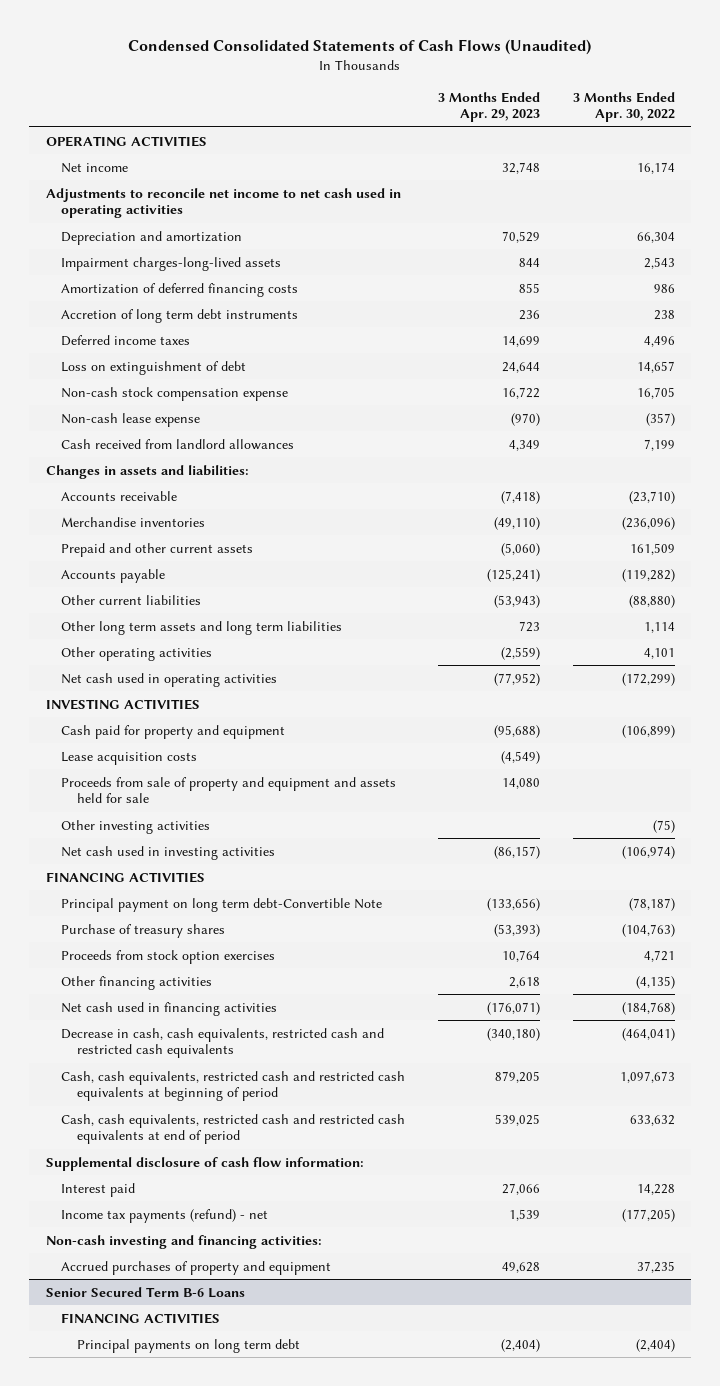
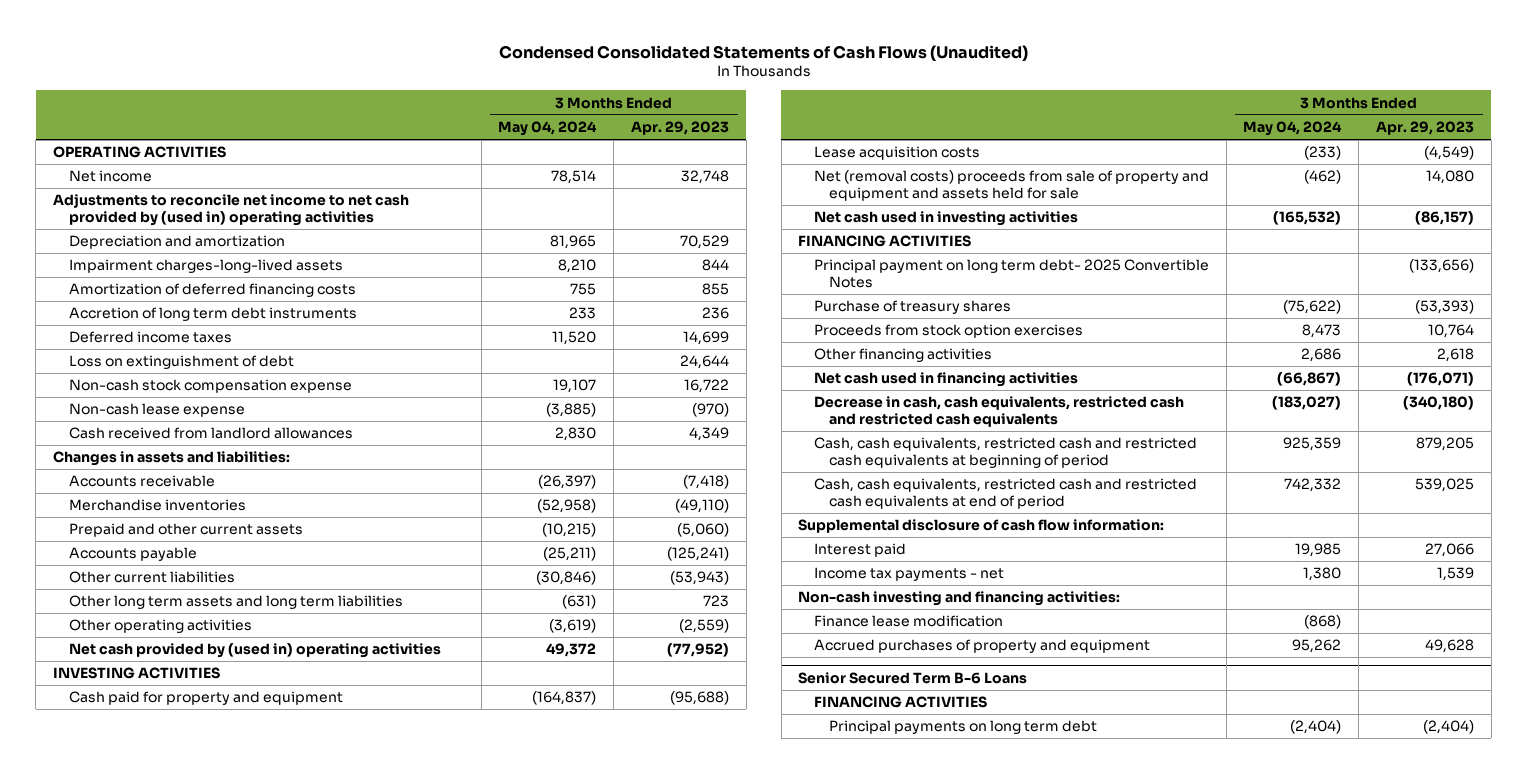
- | 3 Months Ended Apr. 29, 2023 | 3 Months Ended Apr. 30, 2022
+ | 3 Months Ended May 04, 2024 | 3 Months Ended Apr. 29, 2023
- Adjustments to reconcile net income to net cash used in operating activities
+ Adjustments to reconcile net income to net cash provided by (used in) operating activities
- Net cash used in operating activities | (77,952) | (172,299)
+ Net cash provided by (used in) operating activities | 49,372 | (77,952)
- Proceeds from sale of property and equipment and assets held for sale | 14,080 |
- Other investing activities | | (75)
+ Net (removal costs) proceeds from sale of property and equipment and assets held for sale | (462) | 14,080
- Principal payment on long term debt-Convertible Note | (133,656) | (78,187)
+ Principal payment on long term debt- 2025 Convertible Notes | | (133,656)
- Income tax payments (refund) - net | 1,539 | (177,205)
+ Income tax payments - net | 1,380 | 1,539
+ Finance lease modification | (868) |

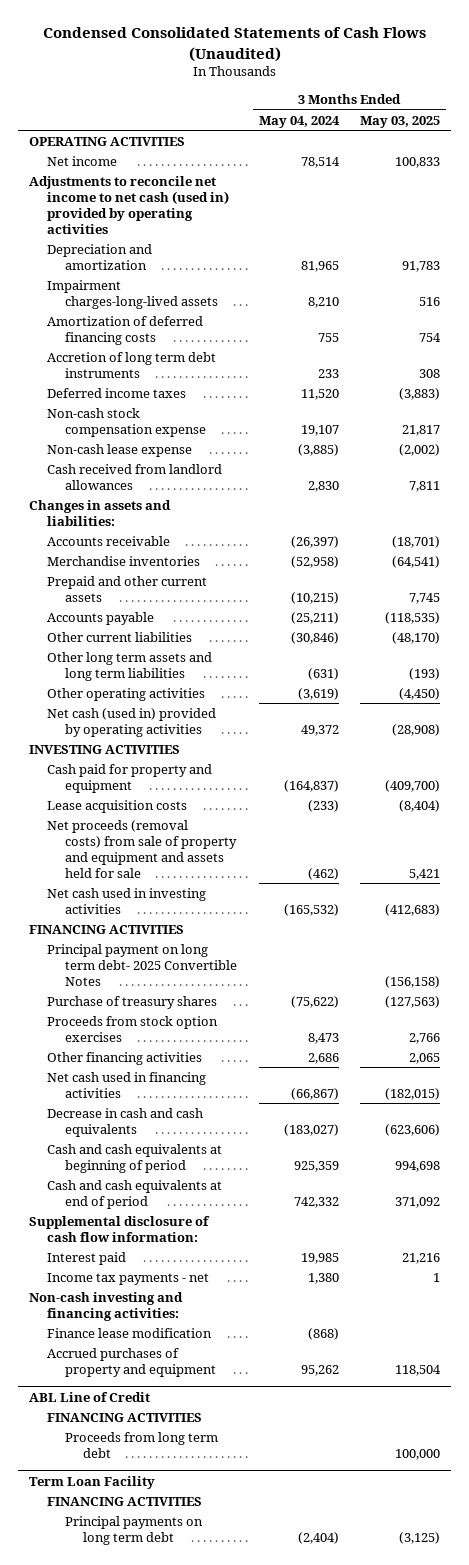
- | 3 Months Ended May 04, 2024 | 3 Months Ended Apr. 29, 2023
+ | 3 Months Ended May 04, 2024 | 3 Months Ended May 03, 2025
- Adjustments to reconcile net income to net cash provided by (used in) operating activities
+ Adjustments to reconcile net income to net cash (used in) provided by operating activities
- Loss on extinguishment of debt | | 24,644
- Net cash provided by (used in) operating activities | 49,372 | (77,952)
+ Net cash (used in) provided by operating activities | 49,372 | (28,908)
- Net (removal costs) proceeds from sale of property and equipment and assets held for sale | (462) | 14,080
+ Net proceeds (removal costs) from sale of property and equipment and assets held for sale | (462) | 5,421
- Decrease in cash, cash equivalents, restricted cash and restricted cash equivalents | (183,027) | (340,180)
- Cash, cash equivalents, restricted cash and restricted cash equivalents at beginning of period | 925,359 | 879,205
- Cash, cash equivalents, restricted cash and restricted cash equivalents at end of period | 742,332 | 539,025
+ Decrease in cash and cash equivalents | (183,027) | (623,606)
+ Cash and cash equivalents at beginning of period | 925,359 | 994,698
+ Cash and cash equivalents at end of period | 742,332 | 371,092
- Senior Secured Term B-6 Loans
+ ABL Line of Credit
+ Proceeds from long term debt | | 100,000
+ Term Loan Facility
+ FINANCING ACTIVITIES

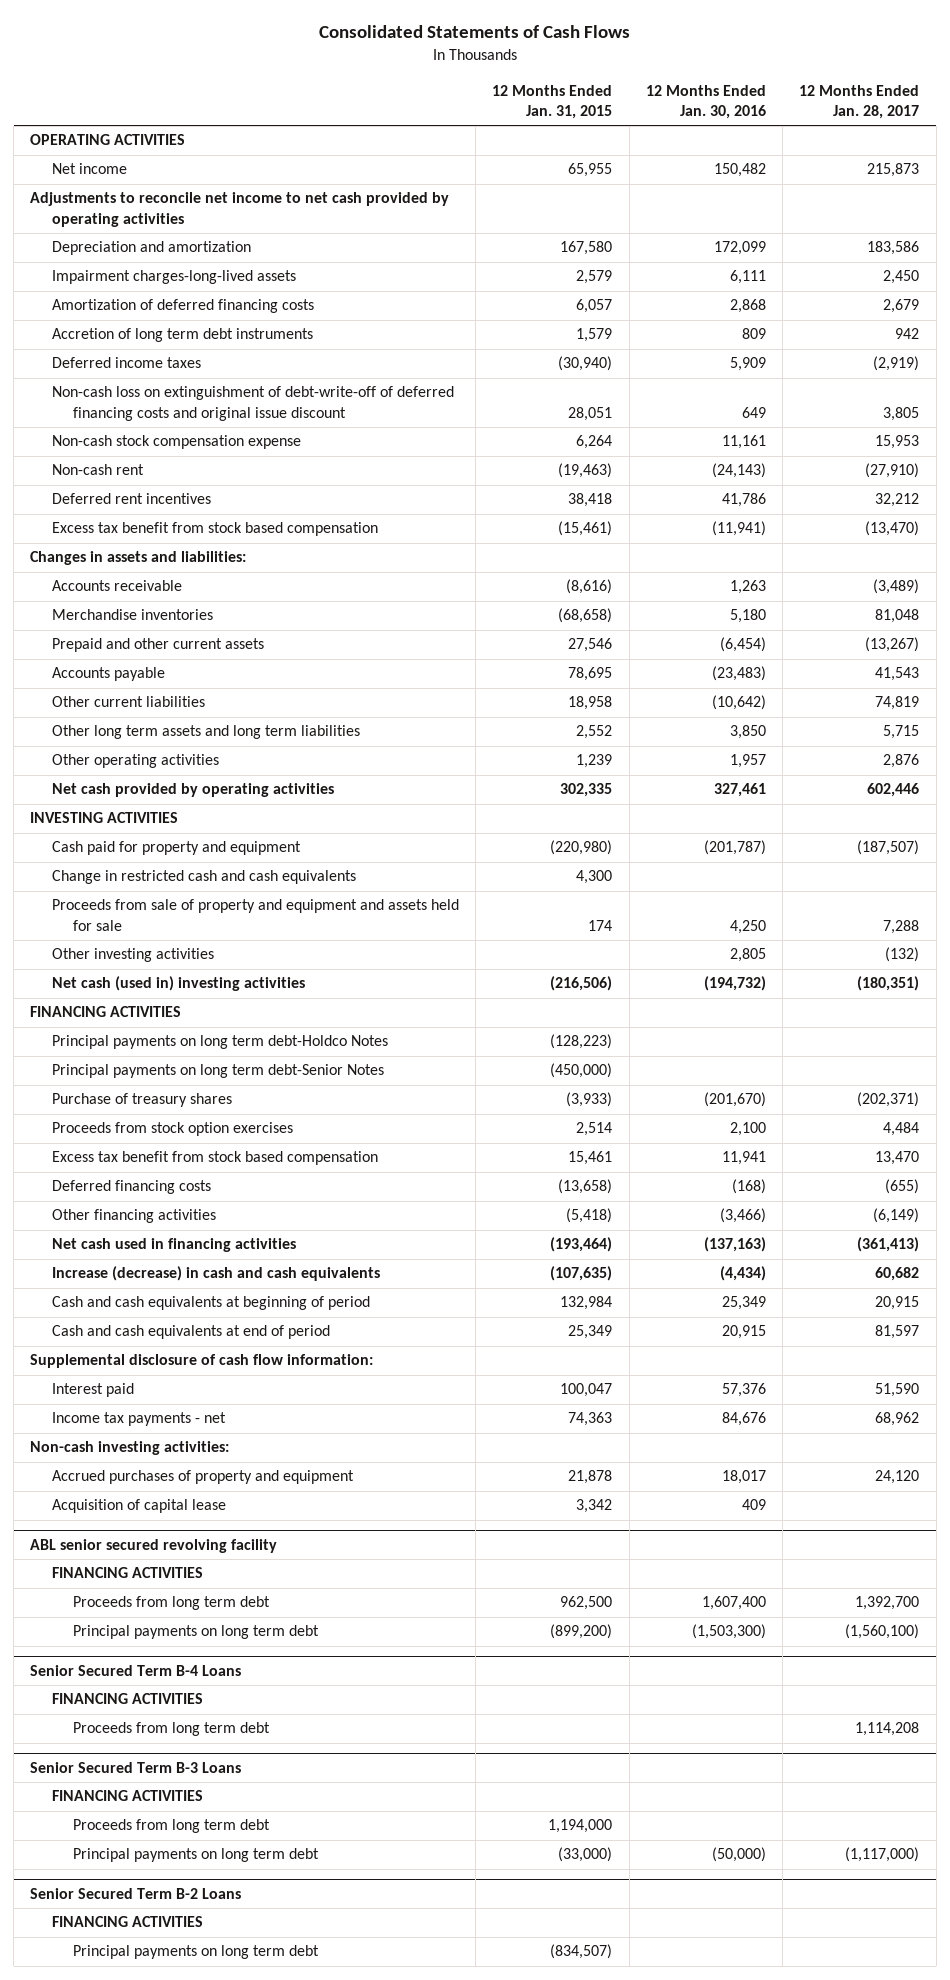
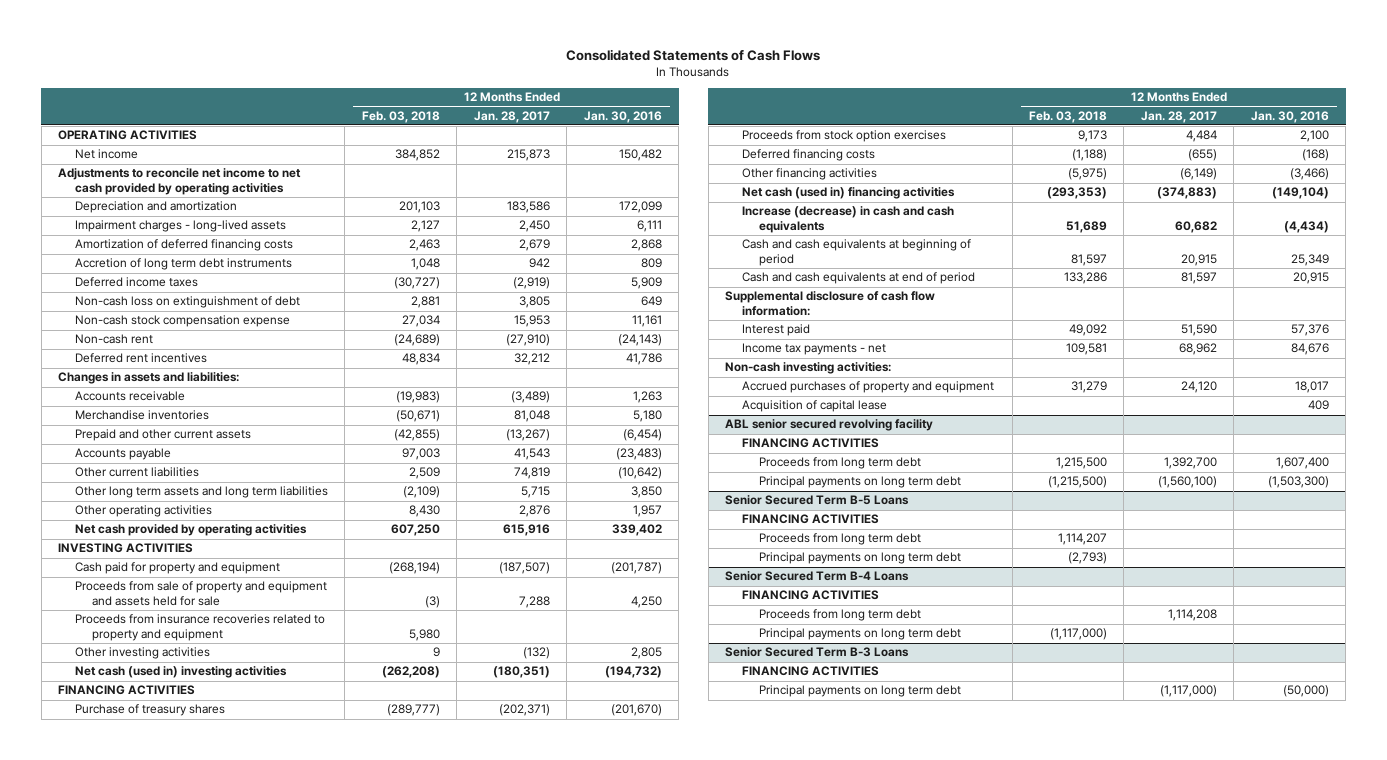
- | 12 Months Ended Jan. 31, 2015 | 12 Months Ended Jan. 30, 2016 | 12 Months Ended Jan. 28, 2017
+ | 12 Months Ended Feb. 03, 2018 | 12 Months Ended Jan. 28, 2017 | 12 Months Ended Jan. 30, 2016
- Impairment charges-long-lived assets | 2,579 | 6,111 | 2,450
+ Impairment charges - long-lived assets | 2,127 | 2,450 | 6,111
- Non-cash loss on extinguishment of debt-write-off of deferred financing costs and original issue discount | 28,051 | 649 | 3,805
+ Non-cash loss on extinguishment of debt | 2,881 | 3,805 | 649
- Excess tax benefit from stock based compensation | (15,461) | (11,941) | (13,470)
- Net cash provided by operating activities | 302,335 | 327,461 | 602,446
+ Net cash provided by operating activities | 607,250 | 615,916 | 339,402
- Change in restricted cash and cash equivalents | 4,300 | |
+ Proceeds from insurance recoveries related to property and equipment | 5,980 | |
- Principal payments on long term debt-Holdco Notes | (128,223) | |
- Principal payments on long term debt-Senior Notes | (450,000) | |
- Excess tax benefit from stock based compensation | 15,461 | 11,941 | 13,470
- Net cash used in financing activities | (193,464) | (137,163) | (361,413)
+ Net cash (used in) financing activities | (293,353) | (374,883) | (149,104)
+ Senior Secured Term B-5 Loans
+ FINANCING ACTIVITIES
+ Proceeds from long term debt | 1,114,207 | |
+ Principal payments on long term debt | (2,793) | |
@ Senior Secured Term B-4 Loans
+ Principal payments on long term debt | (1,117,000) | |
@ Senior Secured Term B-3 Loans
- Proceeds from long term debt | 1,194,000 | |
- Senior Secured Term B-2 Loans
- FINANCING ACTIVITIES
- Principal payments on long term debt | (834,507) | |

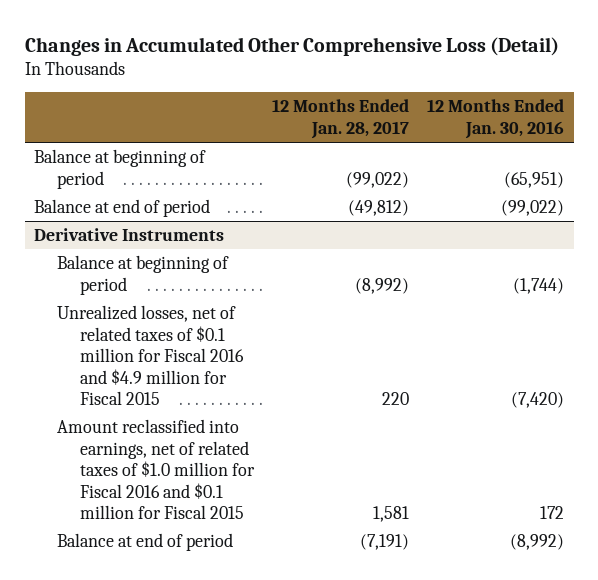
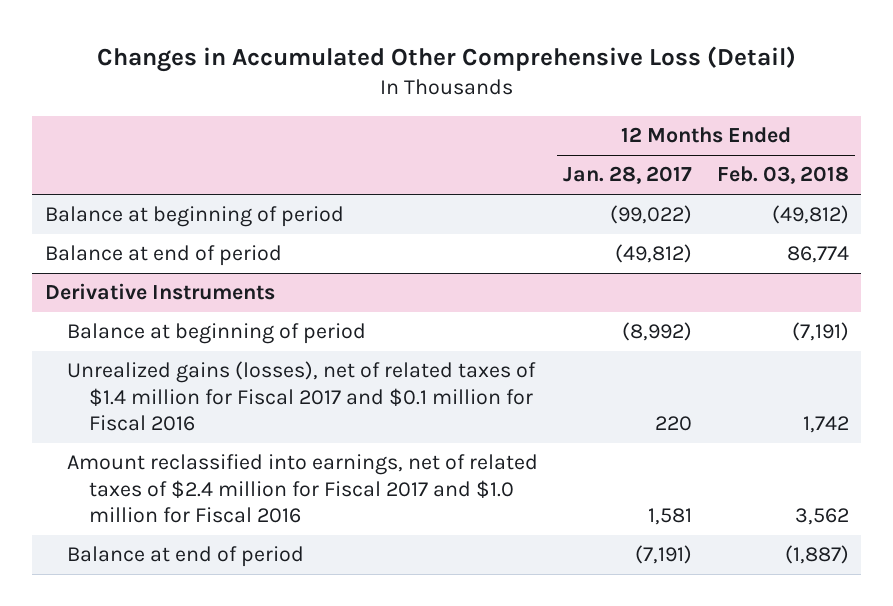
- | 12 Months Ended Jan. 28, 2017 | 12 Months Ended Jan. 30, 2016
+ | 12 Months Ended Jan. 28, 2017 | 12 Months Ended Feb. 03, 2018
@ Derivative Instruments
- Unrealized losses, net of related taxes of $0.1 million for Fiscal 2016 and $4.9 million for Fiscal 2015 | 220 | (7,420)
- Amount reclassified into earnings, net of related taxes of $1.0 million for Fiscal 2016 and $0.1 million for Fiscal 2015 | 1,581 | 172
+ Unrealized gains (losses), net of related taxes of $1.4 million for Fiscal 2017 and $0.1 million for Fiscal 2016 | 220 | 1,742
+ Amount reclassified into earnings, net of related taxes of $2.4 million for Fiscal 2017 and $1.0 million for Fiscal 2016 | 1,581 | 3,562

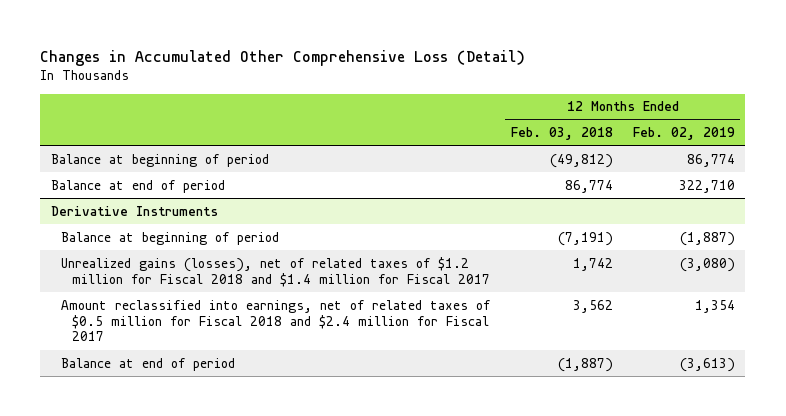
- | 12 Months Ended Jan. 28, 2017 | 12 Months Ended Feb. 03, 2018
+ | 12 Months Ended Feb. 03, 2018 | 12 Months Ended Feb. 02, 2019
@ Derivative Instruments
- Unrealized gains (losses), net of related taxes of $1.4 million for Fiscal 2017 and $0.1 million for Fiscal 2016 | 220 | 1,742
- Amount reclassified into earnings, net of related taxes of $2.4 million for Fiscal 2017 and $1.0 million for Fiscal 2016 | 1,581 | 3,562
+ Unrealized gains (losses), net of related taxes of $1.2 million for Fiscal 2018 and $1.4 million for Fiscal 2017 | 1,742 | (3,080)
+ Amount reclassified into earnings, net of related taxes of $0.5 million for Fiscal 2018 and $2.4 million for Fiscal 2017 | 3,562 | 1,354

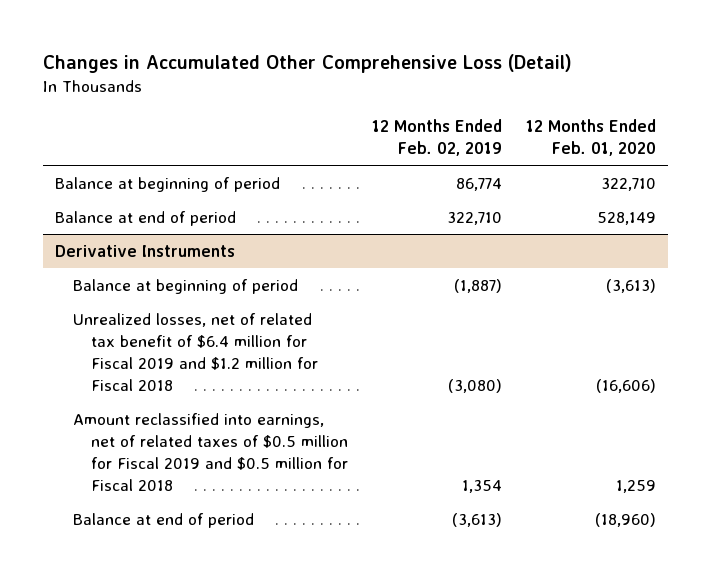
- | 12 Months Ended Feb. 03, 2018 | 12 Months Ended Feb. 02, 2019
+ | 12 Months Ended Feb. 02, 2019 | 12 Months Ended Feb. 01, 2020
@ Derivative Instruments
- Unrealized gains (losses), net of related taxes of $1.2 million for Fiscal 2018 and $1.4 million for Fiscal 2017 | 1,742 | (3,080)
- Amount reclassified into earnings, net of related taxes of $0.5 million for Fiscal 2018 and $2.4 million for Fiscal 2017 | 3,562 | 1,354
+ Unrealized losses, net of related tax benefit of $6.4 million for Fiscal 2019 and $1.2 million for Fiscal 2018 | (3,080) | (16,606)
+ Amount reclassified into earnings, net of related taxes of $0.5 million for Fiscal 2019 and $0.5 million for Fiscal 2018 | 1,354 | 1,259

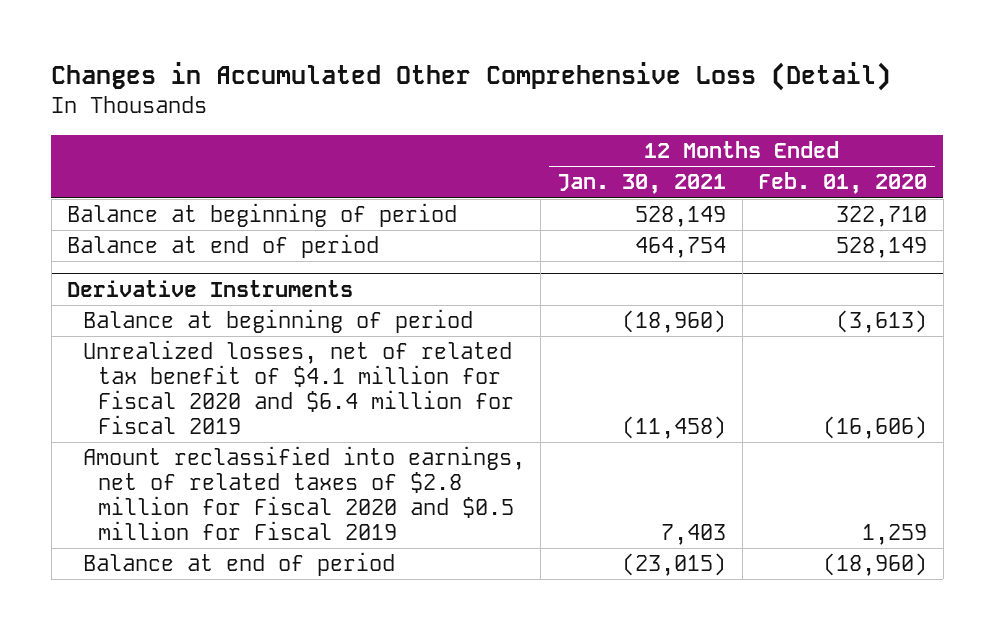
- | 12 Months Ended Feb. 02, 2019 | 12 Months Ended Feb. 01, 2020
+ | 12 Months Ended Jan. 30, 2021 | 12 Months Ended Feb. 01, 2020
@ Derivative Instruments
- Unrealized losses, net of related tax benefit of $6.4 million for Fiscal 2019 and $1.2 million for Fiscal 2018 | (3,080) | (16,606)
- Amount reclassified into earnings, net of related taxes of $0.5 million for Fiscal 2019 and $0.5 million for Fiscal 2018 | 1,354 | 1,259
+ Unrealized losses, net of related tax benefit of $4.1 million for Fiscal 2020 and $6.4 million for Fiscal 2019 | (11,458) | (16,606)
+ Amount reclassified into earnings, net of related taxes of $2.8 million for Fiscal 2020 and $0.5 million for Fiscal 2019 | 7,403 | 1,259

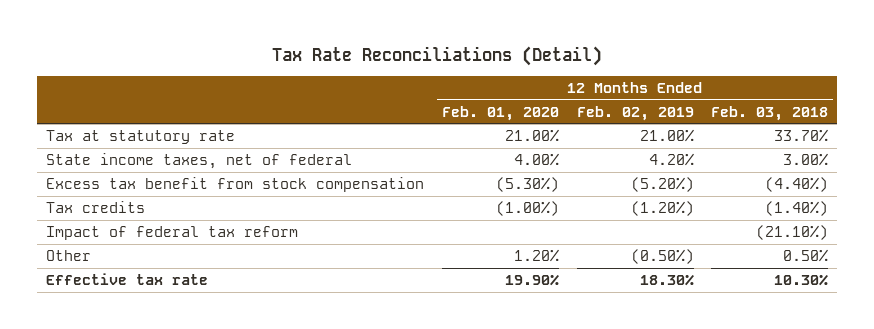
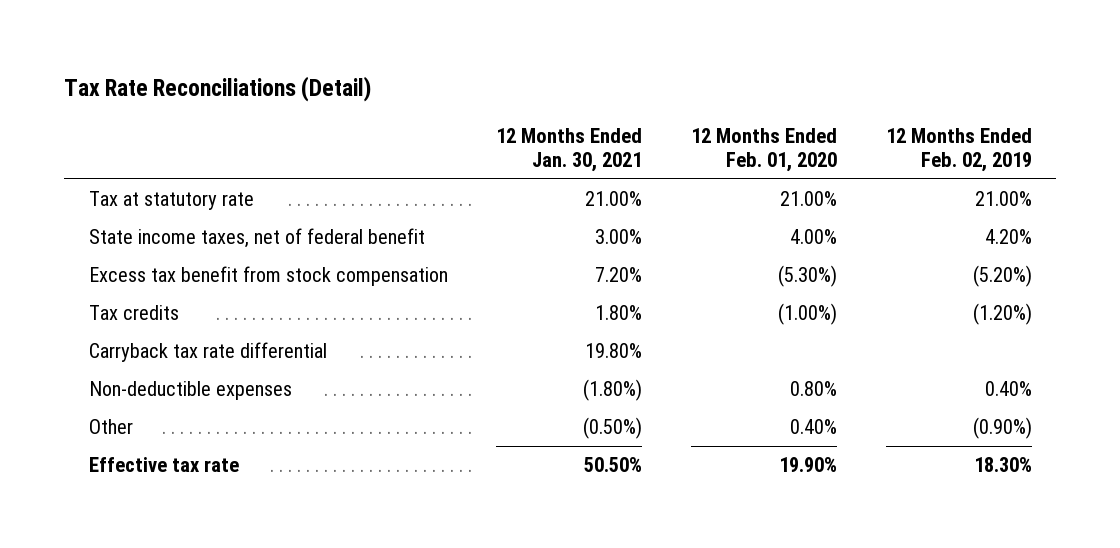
- | 12 Months Ended Feb. 01, 2020 | 12 Months Ended Feb. 02, 2019 | 12 Months Ended Feb. 03, 2018
+ | 12 Months Ended Jan. 30, 2021 | 12 Months Ended Feb. 01, 2020 | 12 Months Ended Feb. 02, 2019
- State income taxes, net of federal | 4.00% | 4.20% | 3.00%
+ State income taxes, net of federal benefit | 3.00% | 4.00% | 4.20%
- Impact of federal tax reform | | | (21.10%)
- Other | 1.20% | (0.50%) | 0.50%
+ Carryback tax rate differential | 19.80% | |
+ Non-deductible expenses | (1.80%) | 0.80% | 0.40%
+ Other | (0.50%) | 0.40% | (0.90%)

